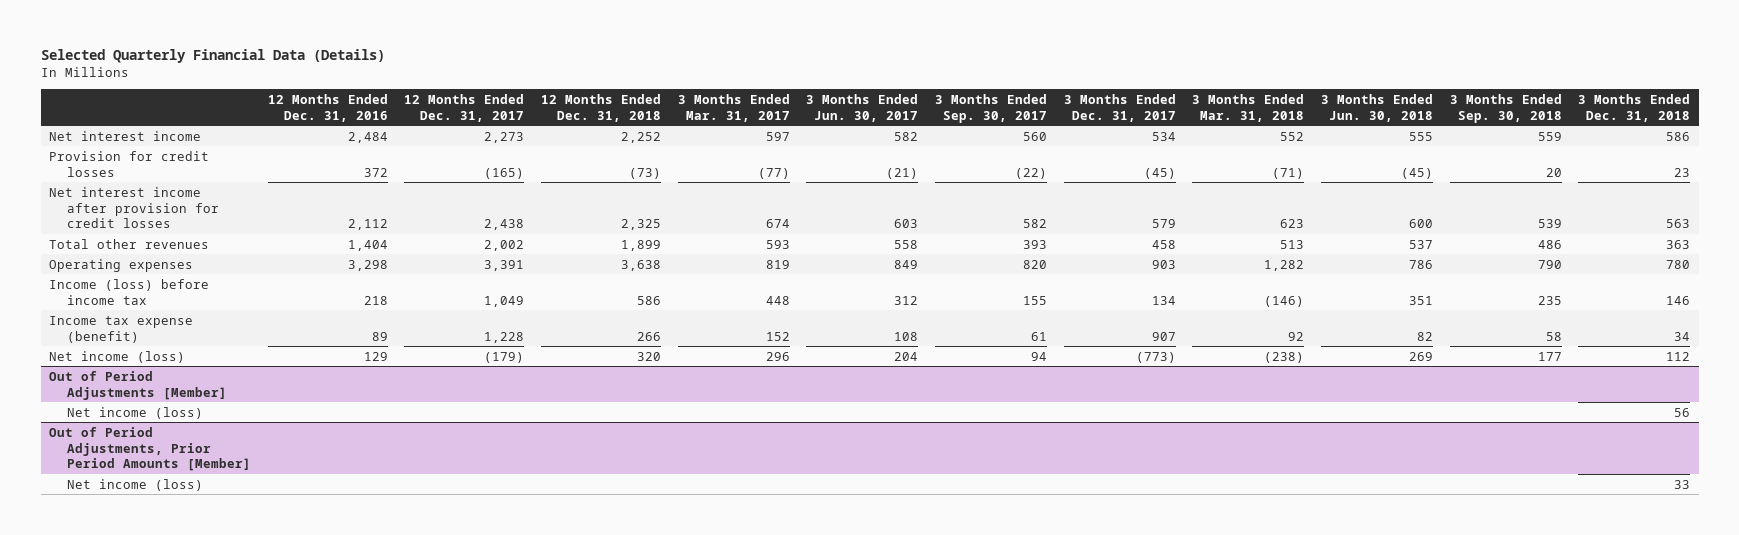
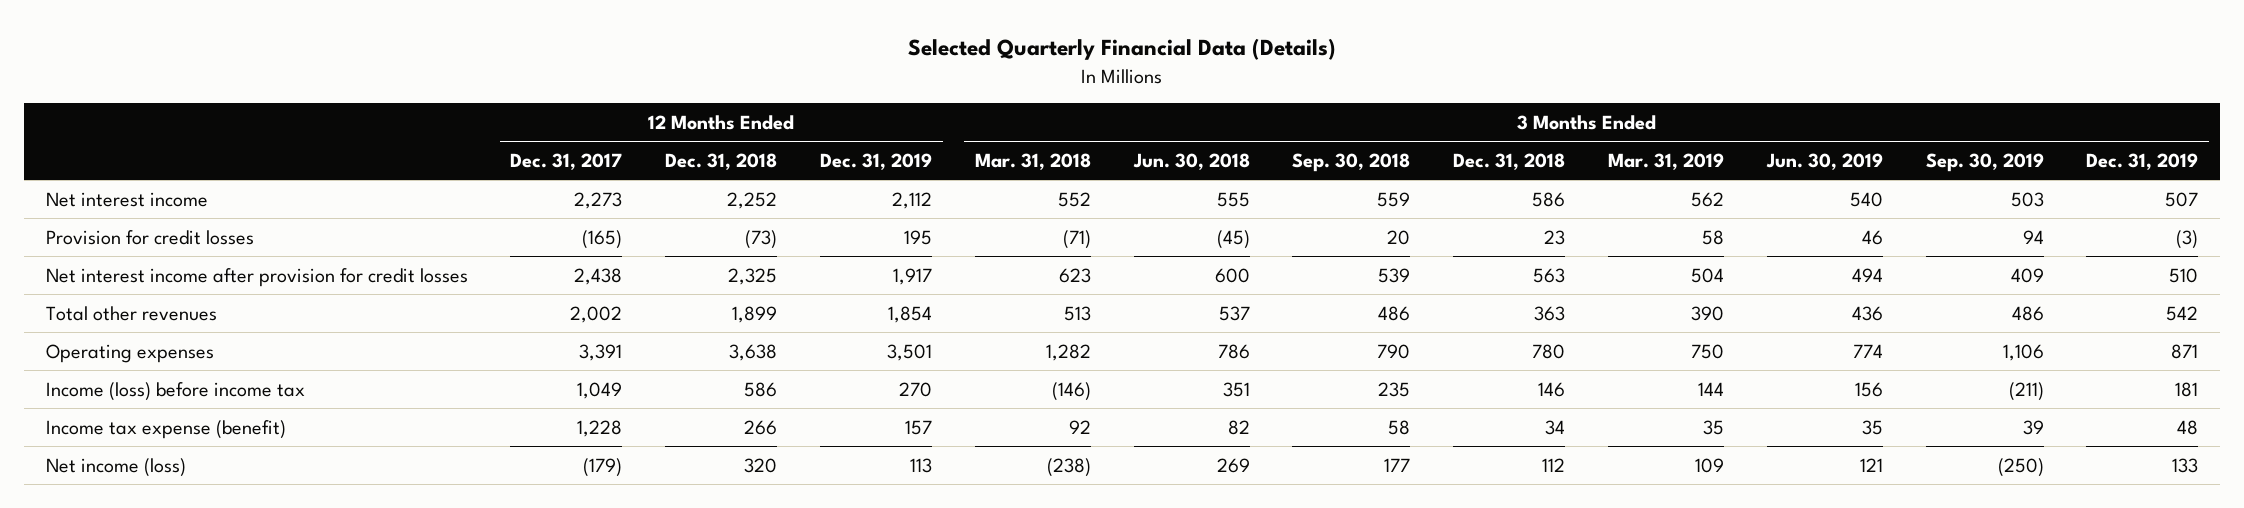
- | 12 Months Ended Dec. 31, 2016 | 12 Months Ended Dec. 31, 2017 | 12 Months Ended Dec. 31, 2018 | 3 Months Ended Mar. 31, 2017 | 3 Months Ended Jun. 30, 2017 | 3 Months Ended Sep. 30, 2017 | 3 Months Ended Dec. 31, 2017 | 3 Months Ended Mar. 31, 2018 | 3 Months Ended Jun. 30, 2018 | 3 Months Ended Sep. 30, 2018 | 3 Months Ended Dec. 31, 2018
+ | 12 Months Ended Dec. 31, 2017 | 12 Months Ended Dec. 31, 2018 | 12 Months Ended Dec. 31, 2019 | 3 Months Ended Mar. 31, 2018 | 3 Months Ended Jun. 30, 2018 | 3 Months Ended Sep. 30, 2018 | 3 Months Ended Dec. 31, 2018 | 3 Months Ended Mar. 31, 2019 | 3 Months Ended Jun. 30, 2019 | 3 Months Ended Sep. 30, 2019 | 3 Months Ended Dec. 31, 2019
- Out of Period Adjustments [Member]
- Net income (loss) | | | | | | | | | | | 56
- Out of Period Adjustments, Prior Period Amounts [Member]
- Net income (loss) | | | | | | | | | | | 33

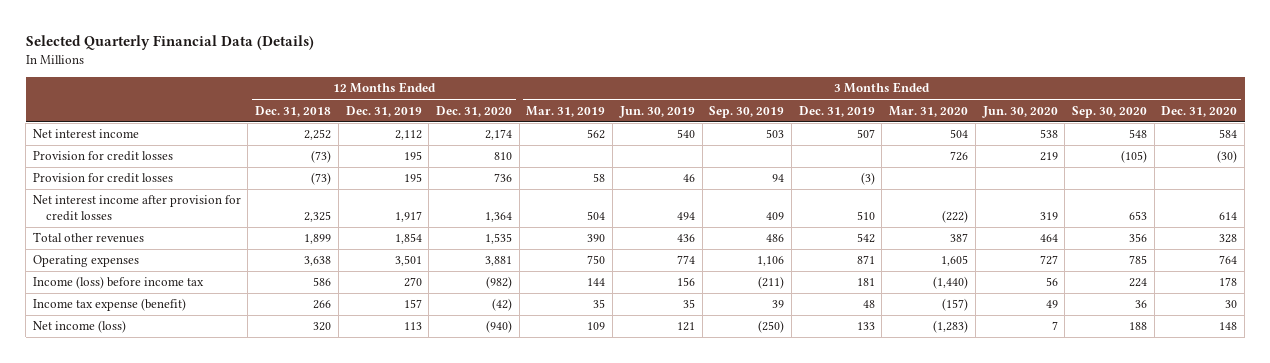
- | 12 Months Ended Dec. 31, 2017 | 12 Months Ended Dec. 31, 2018 | 12 Months Ended Dec. 31, 2019 | 3 Months Ended Mar. 31, 2018 | 3 Months Ended Jun. 30, 2018 | 3 Months Ended Sep. 30, 2018 | 3 Months Ended Dec. 31, 2018 | 3 Months Ended Mar. 31, 2019 | 3 Months Ended Jun. 30, 2019 | 3 Months Ended Sep. 30, 2019 | 3 Months Ended Dec. 31, 2019
+ | 12 Months Ended Dec. 31, 2018 | 12 Months Ended Dec. 31, 2019 | 12 Months Ended Dec. 31, 2020 | 3 Months Ended Mar. 31, 2019 | 3 Months Ended Jun. 30, 2019 | 3 Months Ended Sep. 30, 2019 | 3 Months Ended Dec. 31, 2019 | 3 Months Ended Mar. 31, 2020 | 3 Months Ended Jun. 30, 2020 | 3 Months Ended Sep. 30, 2020 | 3 Months Ended Dec. 31, 2020
+ Provision for credit losses | (73) | 195 | 810 | | | | | 726 | 219 | (105) | (30)

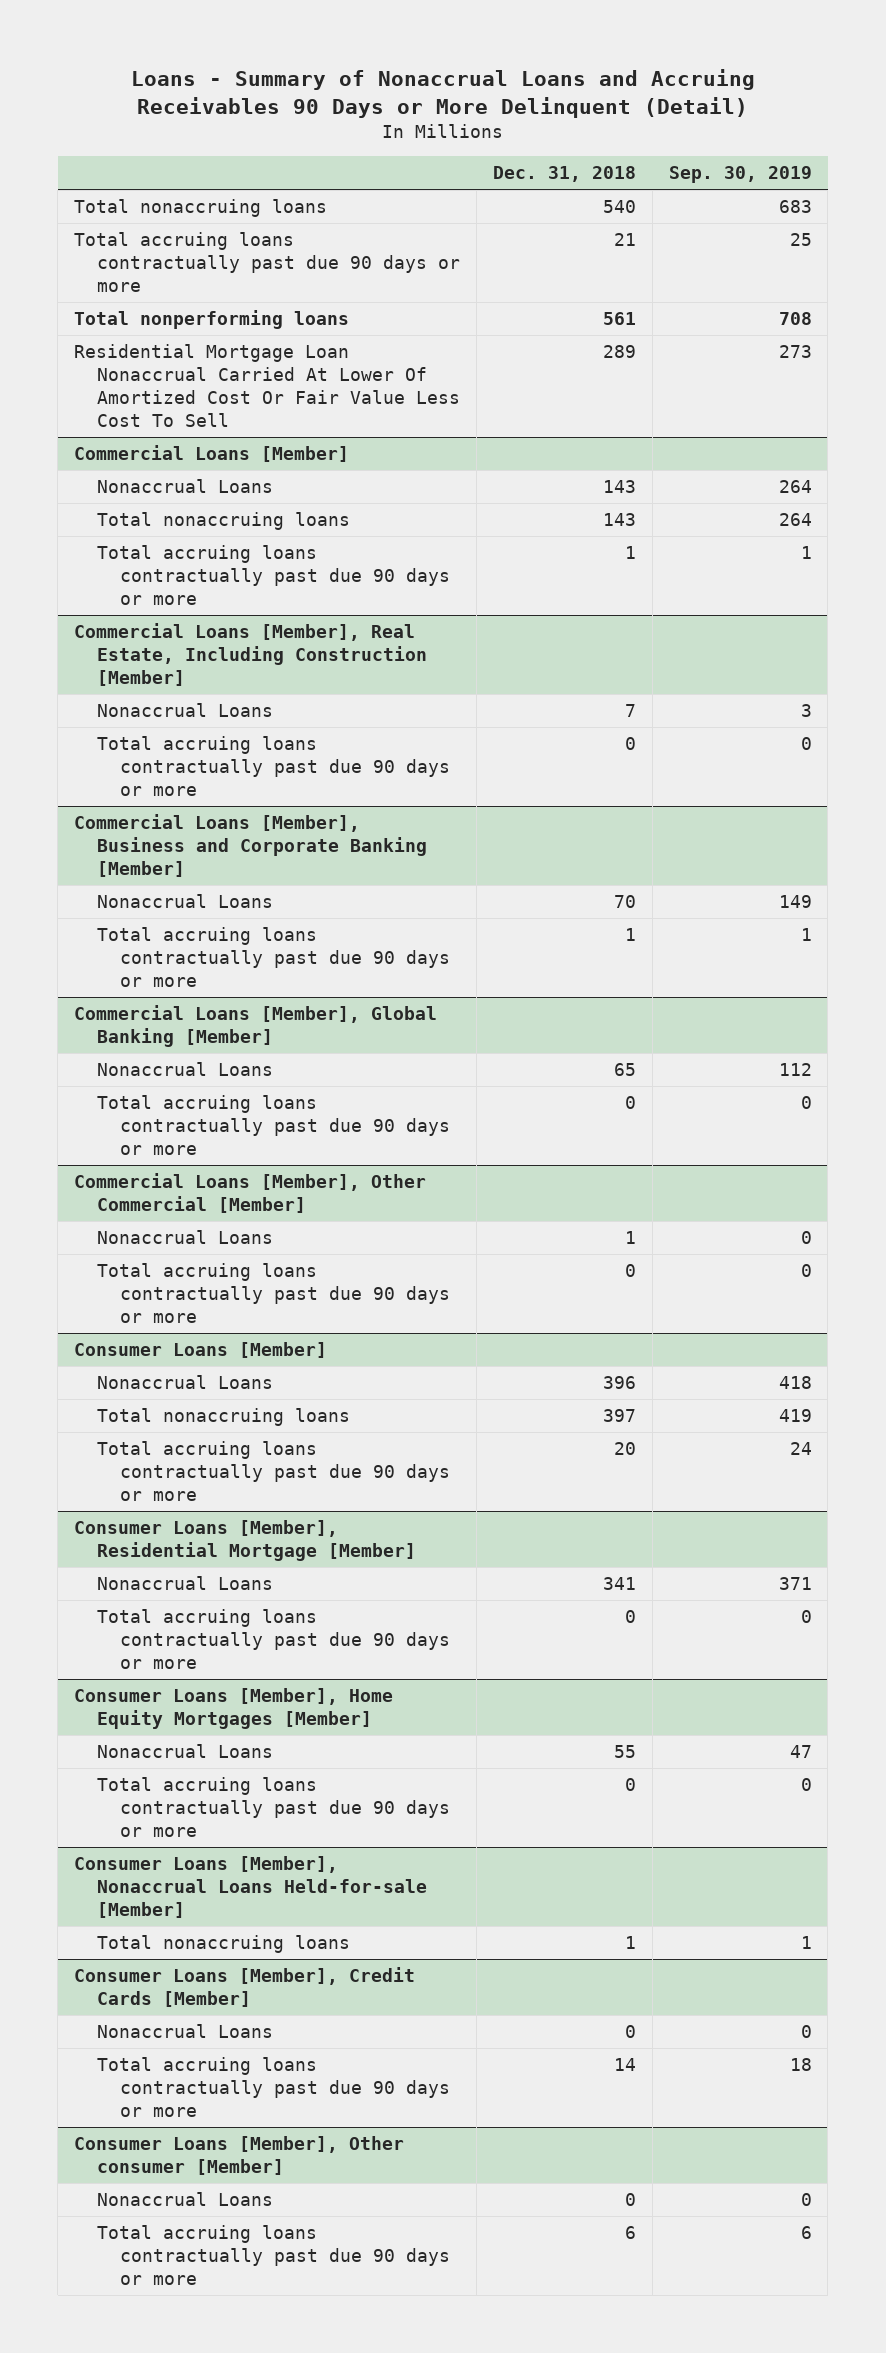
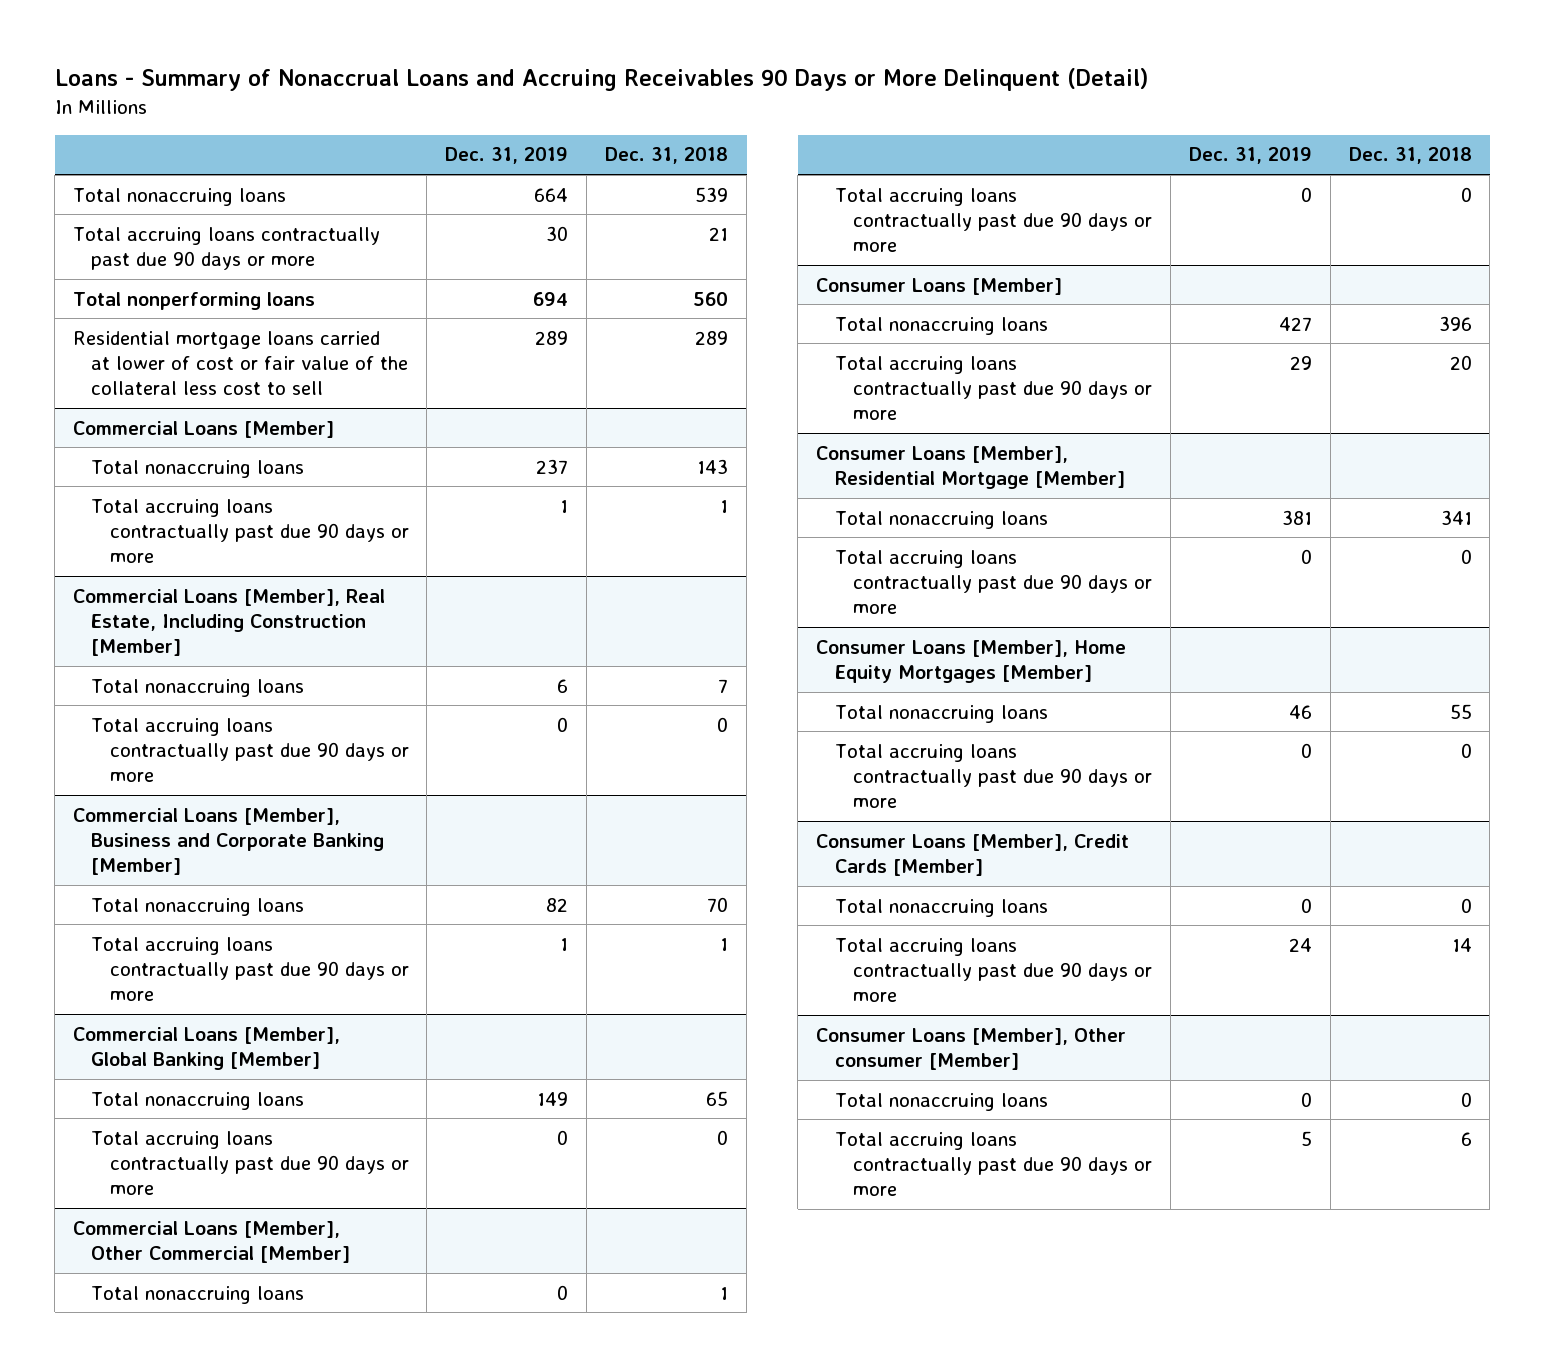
- | Dec. 31, 2018 | Sep. 30, 2019
+ | Dec. 31, 2019 | Dec. 31, 2018
- Total nonaccruing loans | 540 | 683
+ Total nonaccruing loans | 664 | 539
- Total nonperforming loans | 561 | 708
- Residential Mortgage Loan Nonaccrual Carried At Lower Of Amortized Cost Or Fair Value Less Cost To Sell | 289 | 273
+ Total nonperforming loans | 694 | 560
+ Residential mortgage loans carried at lower of cost or fair value of the collateral less cost to sell | 289 | 289
@ Commercial Loans [Member]
- Nonaccrual Loans | 143 | 264
@ Commercial Loans [Member], Real Estate, Including Construction [Member]
- Nonaccrual Loans | 7 | 3
+ Total nonaccruing loans | 6 | 7
@ Commercial Loans [Member], Business and Corporate Banking [Member]
- Nonaccrual Loans | 70 | 149
+ Total nonaccruing loans | 82 | 70
@ Commercial Loans [Member], Global Banking [Member]
- Nonaccrual Loans | 65 | 112
+ Total nonaccruing loans | 149 | 65
@ Commercial Loans [Member], Other Commercial [Member]
- Nonaccrual Loans | 1 | 0
+ Total nonaccruing loans | 0 | 1
@ Consumer Loans [Member]
- Nonaccrual Loans | 396 | 418
- Total nonaccruing loans | 397 | 419
+ Total nonaccruing loans | 427 | 396
@ Consumer Loans [Member], Residential Mortgage [Member]
- Nonaccrual Loans | 341 | 371
+ Total nonaccruing loans | 381 | 341
@ Consumer Loans [Member], Home Equity Mortgages [Member]
- Nonaccrual Loans | 55 | 47
+ Total nonaccruing loans | 46 | 55
- Consumer Loans [Member], Nonaccrual Loans Held-for-sale [Member]
- Total nonaccruing loans | 1 | 1
@ Consumer Loans [Member], Credit Cards [Member]
- Nonaccrual Loans | 0 | 0
+ Total nonaccruing loans | 0 | 0
@ Consumer Loans [Member], Other consumer [Member]
- Nonaccrual Loans | 0 | 0
+ Total nonaccruing loans | 0 | 0

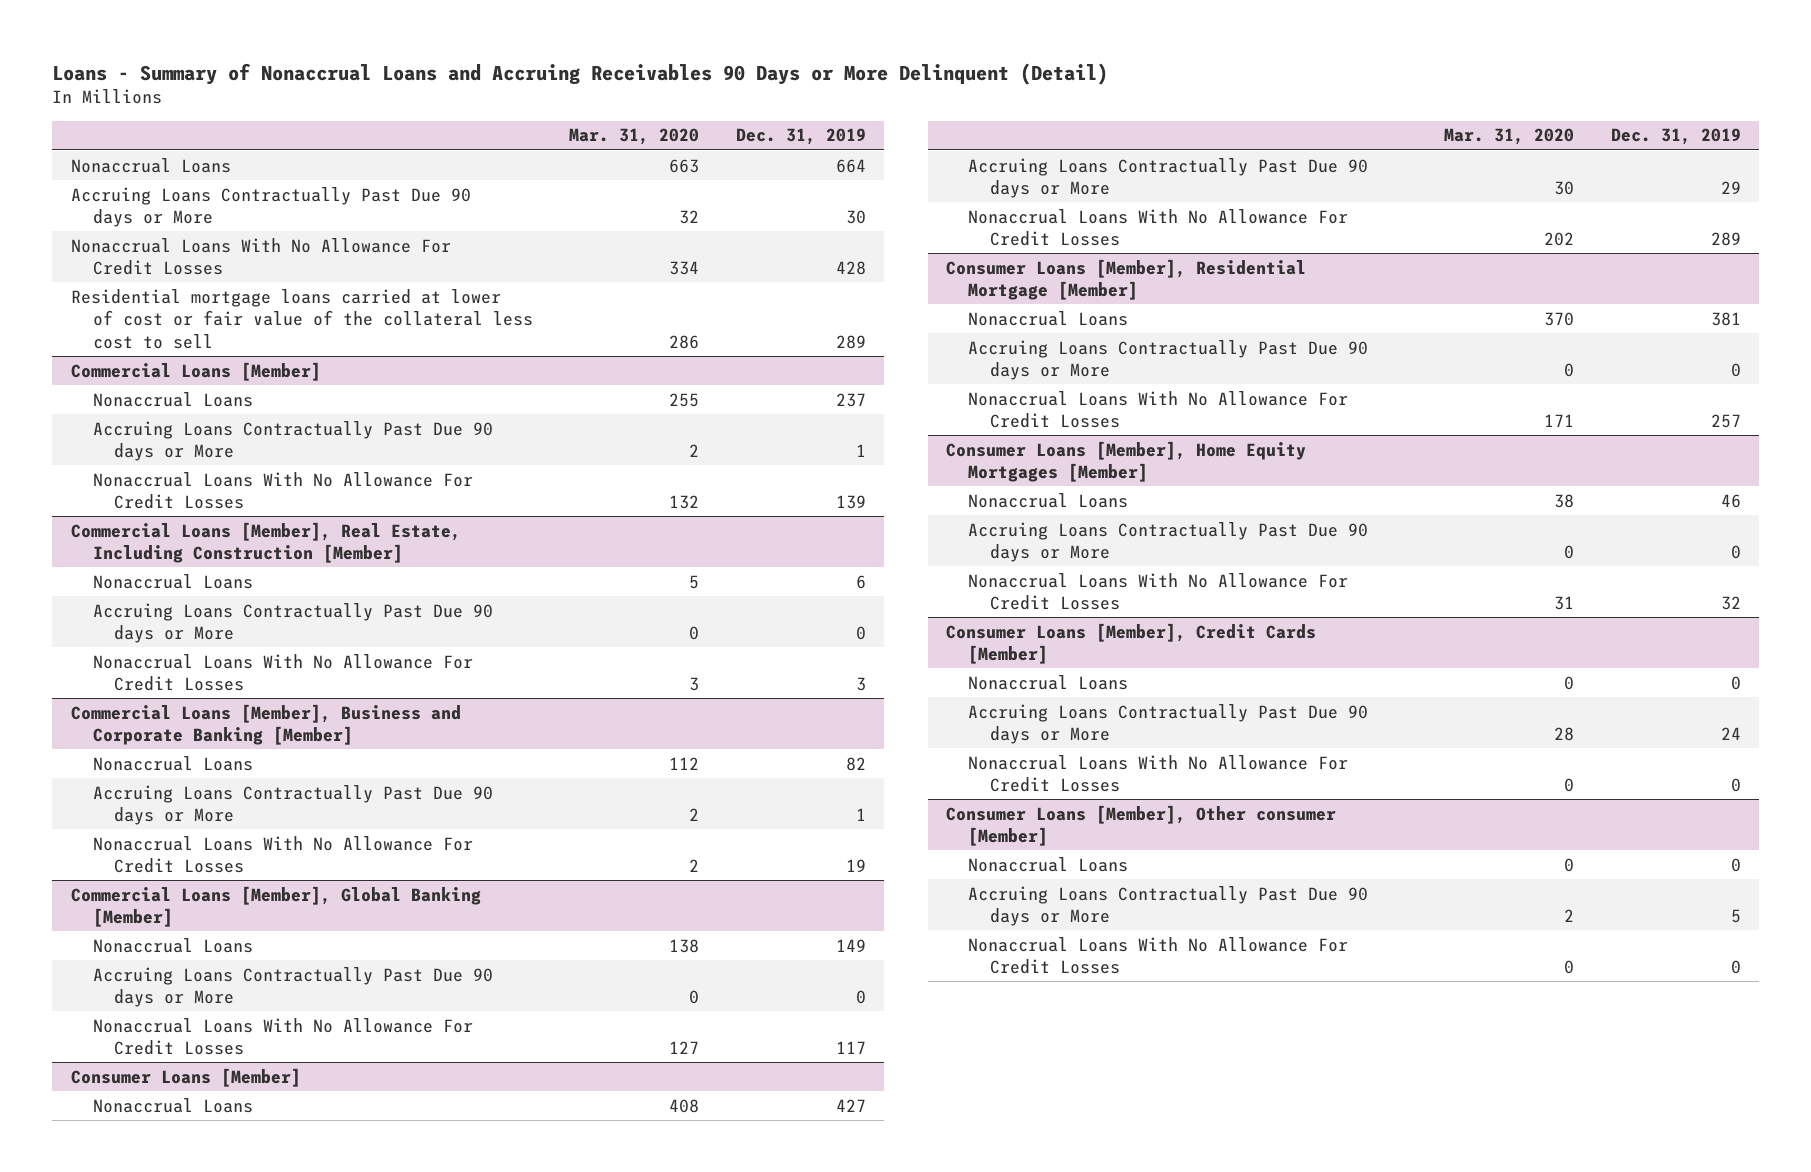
- | Dec. 31, 2019 | Dec. 31, 2018
+ | Mar. 31, 2020 | Dec. 31, 2019
- Total nonaccruing loans | 664 | 539
- Total accruing loans contractually past due 90 days or more | 30 | 21
- Total nonperforming loans | 694 | 560
+ Nonaccrual Loans | 663 | 664
+ Accruing Loans Contractually Past Due 90 days or More | 32 | 30
+ Nonaccrual Loans With No Allowance For Credit Losses | 334 | 428
@ Commercial Loans [Member]
- Total nonaccruing loans | 237 | 143
- Total accruing loans contractually past due 90 days or more | 1 | 1
+ Nonaccrual Loans | 255 | 237
+ Accruing Loans Contractually Past Due 90 days or More | 2 | 1
+ Nonaccrual Loans With No Allowance For Credit Losses | 132 | 139
@ Commercial Loans [Member], Real Estate, Including Construction [Member]
- Total nonaccruing loans | 6 | 7
- Total accruing loans contractually past due 90 days or more | 0 | 0
+ Nonaccrual Loans | 5 | 6
+ Accruing Loans Contractually Past Due 90 days or More | 0 | 0
+ Nonaccrual Loans With No Allowance For Credit Losses | 3 | 3
@ Commercial Loans [Member], Business and Corporate Banking [Member]
- Total nonaccruing loans | 82 | 70
- Total accruing loans contractually past due 90 days or more | 1 | 1
+ Nonaccrual Loans | 112 | 82
+ Accruing Loans Contractually Past Due 90 days or More | 2 | 1
+ Nonaccrual Loans With No Allowance For Credit Losses | 2 | 19
@ Commercial Loans [Member], Global Banking [Member]
- Total nonaccruing loans | 149 | 65
- Total accruing loans contractually past due 90 days or more | 0 | 0
- Commercial Loans [Member], Other Commercial [Member]
- Total nonaccruing loans | 0 | 1
- Total accruing loans contractually past due 90 days or more | 0 | 0
@ Commercial Loans [Member], Global Banking [Member]
+ Nonaccrual Loans | 138 | 149
+ Accruing Loans Contractually Past Due 90 days or More | 0 | 0
+ Nonaccrual Loans With No Allowance For Credit Losses | 127 | 117
@ Consumer Loans [Member]
- Total nonaccruing loans | 427 | 396
- Total accruing loans contractually past due 90 days or more | 29 | 20
+ Nonaccrual Loans | 408 | 427
+ Accruing Loans Contractually Past Due 90 days or More | 30 | 29
+ Nonaccrual Loans With No Allowance For Credit Losses | 202 | 289
@ Consumer Loans [Member], Residential Mortgage [Member]
- Total nonaccruing loans | 381 | 341
- Total accruing loans contractually past due 90 days or more | 0 | 0
+ Nonaccrual Loans | 370 | 381
+ Accruing Loans Contractually Past Due 90 days or More | 0 | 0
+ Nonaccrual Loans With No Allowance For Credit Losses | 171 | 257
@ Consumer Loans [Member], Home Equity Mortgages [Member]
- Total nonaccruing loans | 46 | 55
- Total accruing loans contractually past due 90 days or more | 0 | 0
+ Nonaccrual Loans | 38 | 46
+ Accruing Loans Contractually Past Due 90 days or More | 0 | 0
+ Nonaccrual Loans With No Allowance For Credit Losses | 31 | 32
@ Consumer Loans [Member], Credit Cards [Member]
- Total nonaccruing loans | 0 | 0
- Total accruing loans contractually past due 90 days or more | 24 | 14
+ Nonaccrual Loans | 0 | 0
+ Accruing Loans Contractually Past Due 90 days or More | 28 | 24
+ Nonaccrual Loans With No Allowance For Credit Losses | 0 | 0
@ Consumer Loans [Member], Other consumer [Member]
- Total nonaccruing loans | 0 | 0
- Total accruing loans contractually past due 90 days or more | 5 | 6
+ Nonaccrual Loans | 0 | 0
+ Accruing Loans Contractually Past Due 90 days or More | 2 | 5
+ Nonaccrual Loans With No Allowance For Credit Losses | 0 | 0

